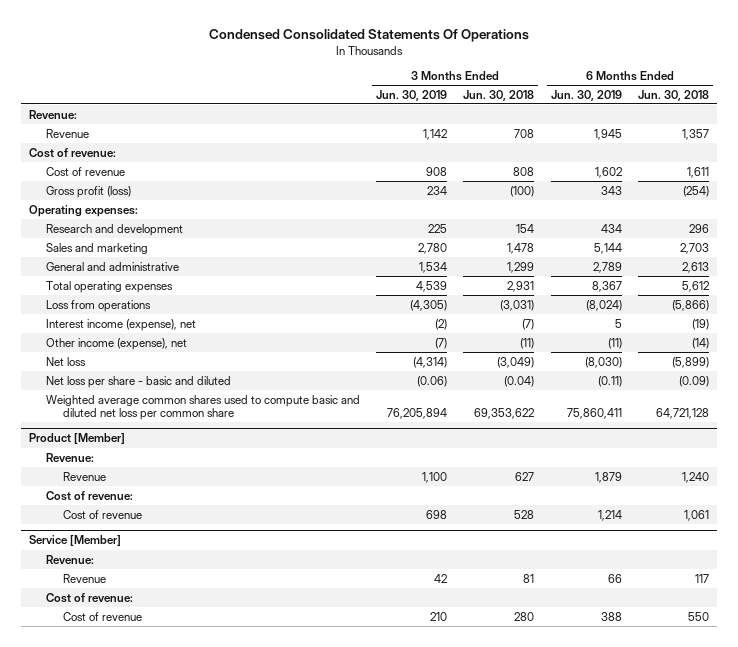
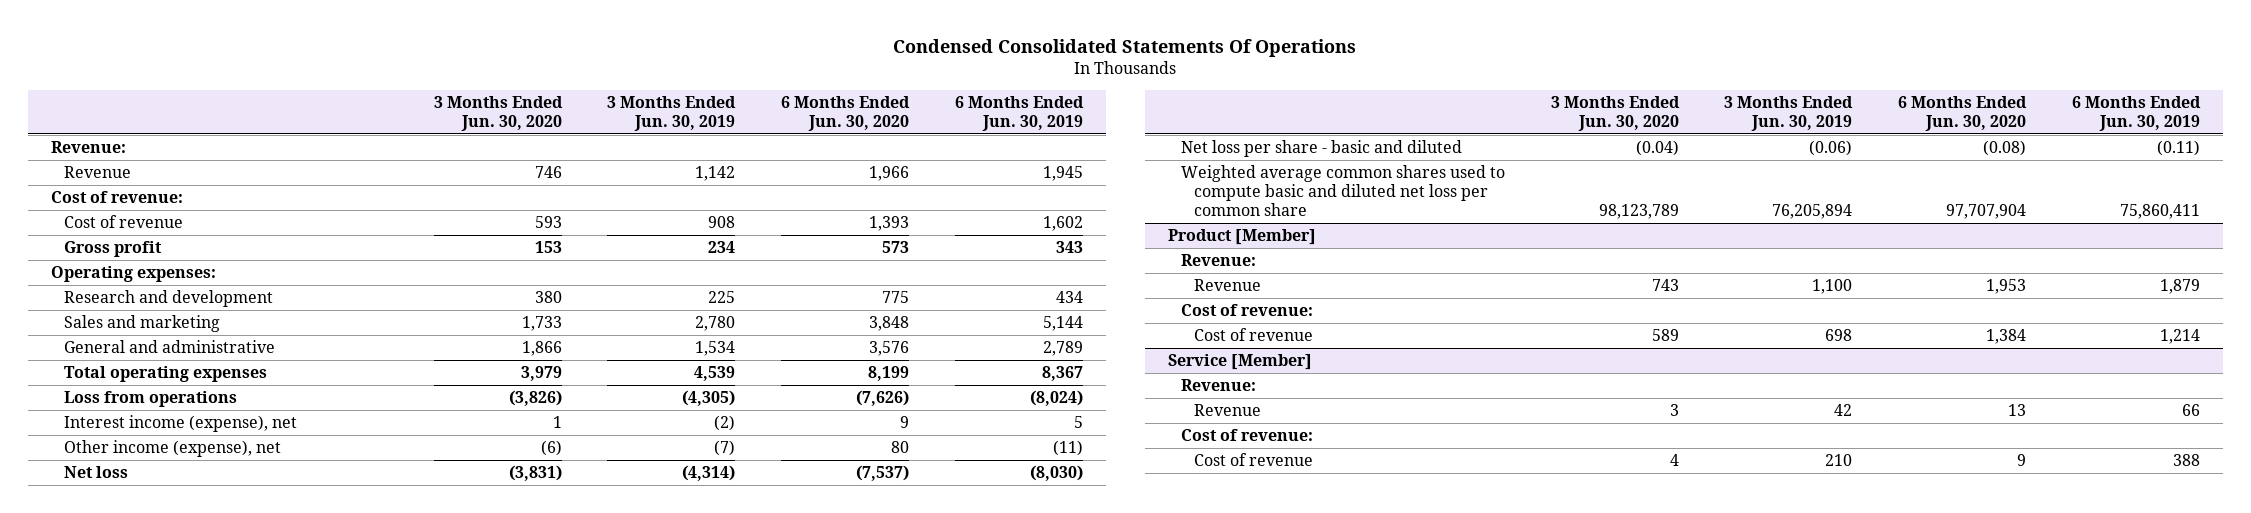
- | 3 Months Ended Jun. 30, 2019 | 3 Months Ended Jun. 30, 2018 | 6 Months Ended Jun. 30, 2019 | 6 Months Ended Jun. 30, 2018
+ | 3 Months Ended Jun. 30, 2020 | 3 Months Ended Jun. 30, 2019 | 6 Months Ended Jun. 30, 2020 | 6 Months Ended Jun. 30, 2019
- Gross profit (loss) | 234 | (100) | 343 | (254)
+ Gross profit | 153 | 234 | 573 | 343

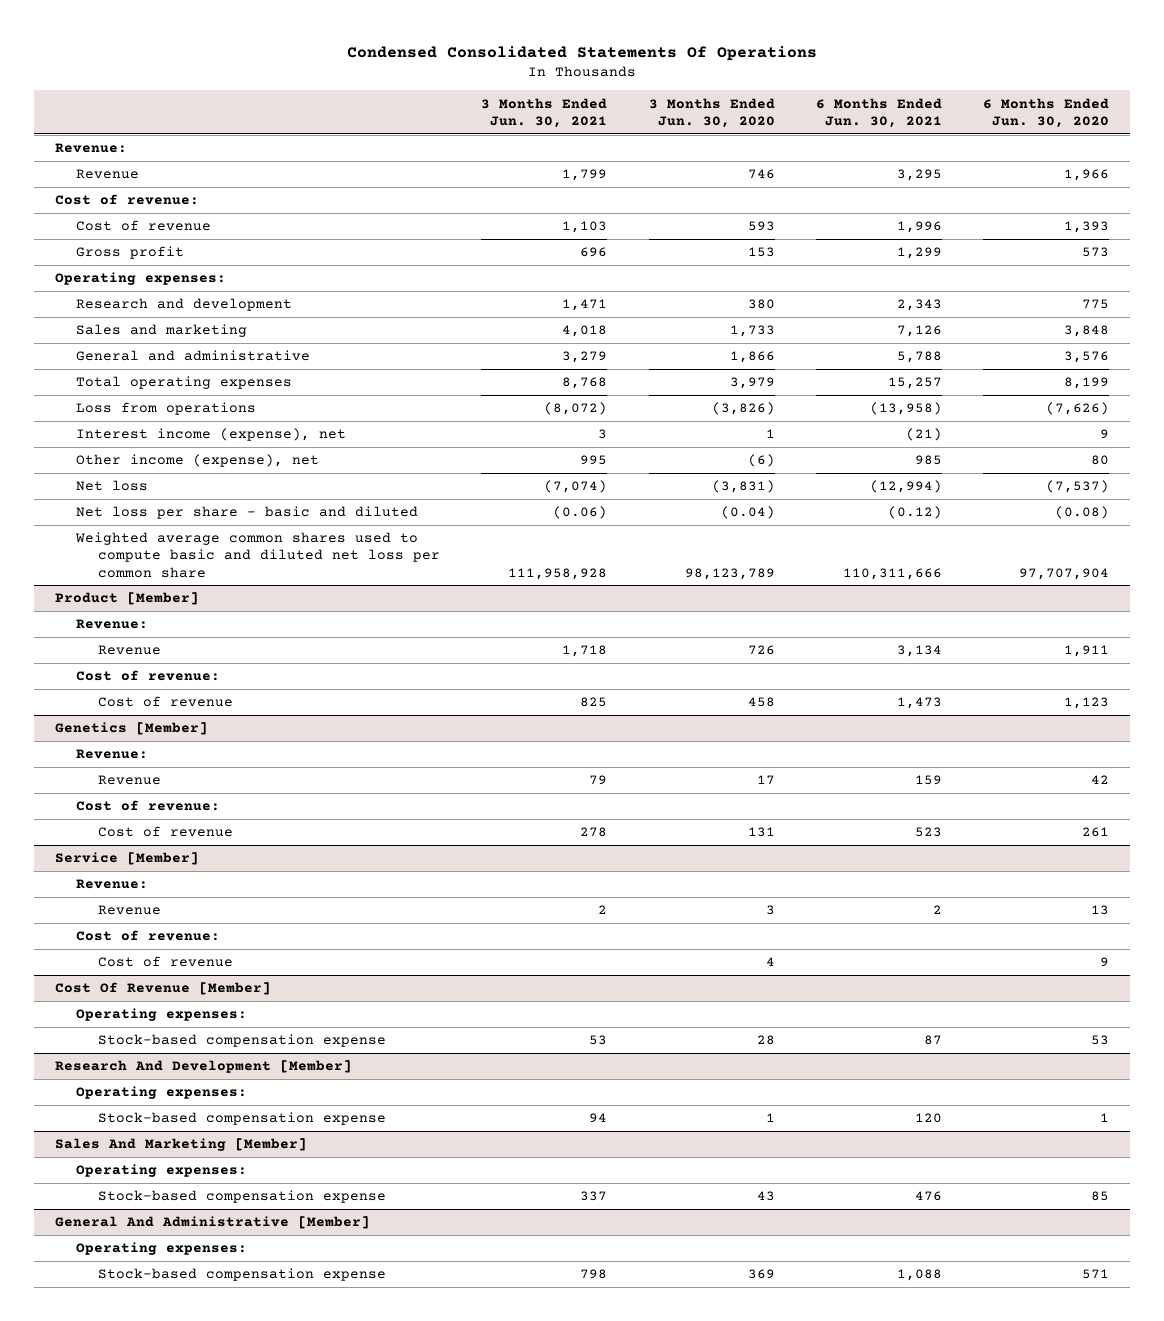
- | 3 Months Ended Jun. 30, 2020 | 3 Months Ended Jun. 30, 2019 | 6 Months Ended Jun. 30, 2020 | 6 Months Ended Jun. 30, 2019
+ | 3 Months Ended Jun. 30, 2021 | 3 Months Ended Jun. 30, 2020 | 6 Months Ended Jun. 30, 2021 | 6 Months Ended Jun. 30, 2020
@ Product [Member]
- Revenue | 743 | 1,100 | 1,953 | 1,879
+ Revenue | 1,718 | 726 | 3,134 | 1,911
- Cost of revenue | 589 | 698 | 1,384 | 1,214
+ Cost of revenue | 825 | 458 | 1,473 | 1,123
+ Genetics [Member]
+ Revenue:
+ Revenue | 79 | 17 | 159 | 42
+ Cost of revenue:
+ Cost of revenue | 278 | 131 | 523 | 261
+ Cost Of Revenue [Member]
+ Operating expenses:
+ Stock-based compensation expense | 53 | 28 | 87 | 53
+ Research And Development [Member]
+ Operating expenses:
+ Stock-based compensation expense | 94 | 1 | 120 | 1
+ Sales And Marketing [Member]
+ Operating expenses:
+ Stock-based compensation expense | 337 | 43 | 476 | 85
+ General And Administrative [Member]
+ Operating expenses:
+ Stock-based compensation expense | 798 | 369 | 1,088 | 571

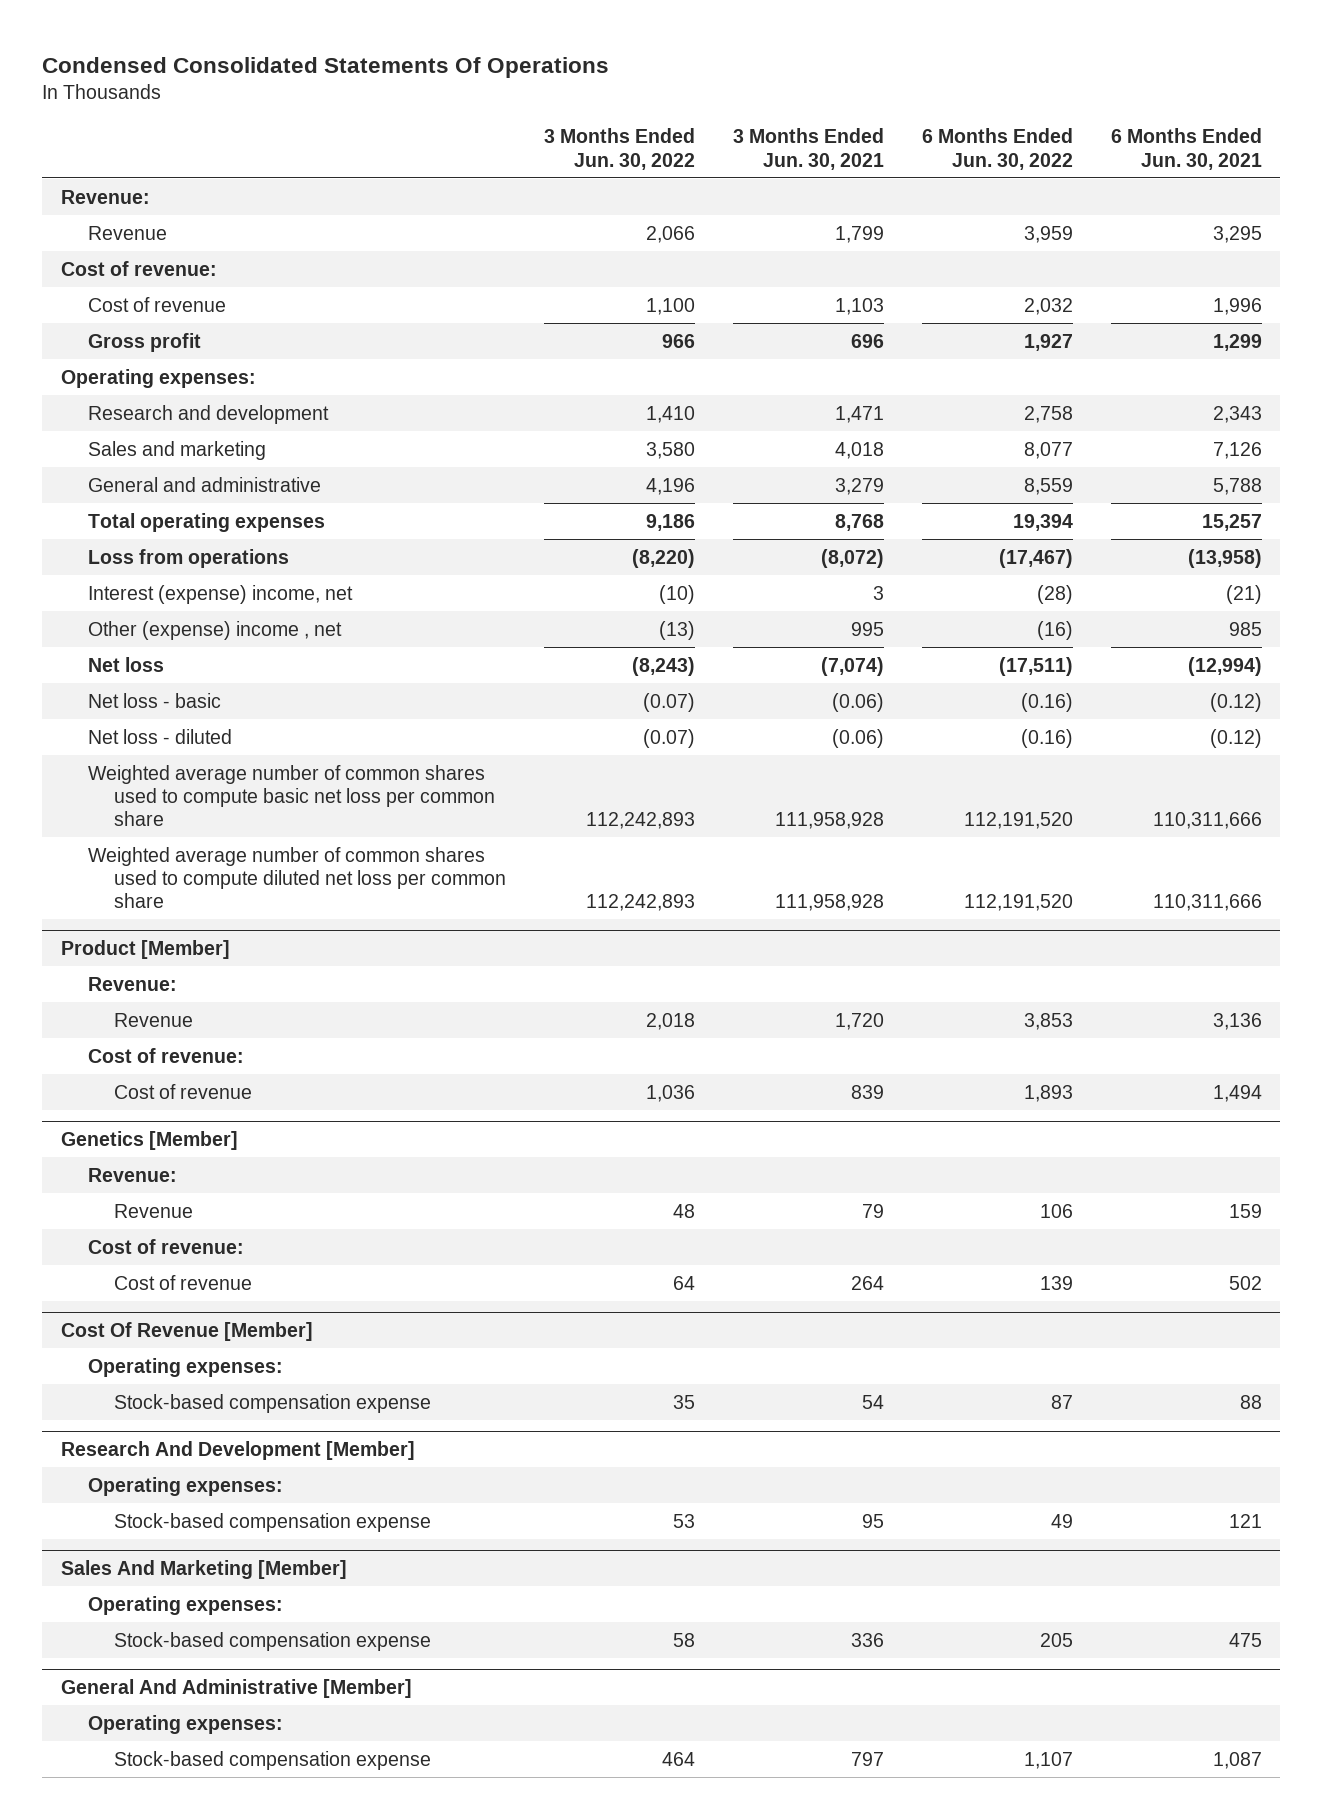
- | 3 Months Ended Jun. 30, 2021 | 3 Months Ended Jun. 30, 2020 | 6 Months Ended Jun. 30, 2021 | 6 Months Ended Jun. 30, 2020
+ | 3 Months Ended Jun. 30, 2022 | 3 Months Ended Jun. 30, 2021 | 6 Months Ended Jun. 30, 2022 | 6 Months Ended Jun. 30, 2021
- Interest income (expense), net | 3 | 1 | (21) | 9
- Other income (expense), net | 995 | (6) | 985 | 80
+ Interest (expense) income, net | (10) | 3 | (28) | (21)
+ Other (expense) income , net | (13) | 995 | (16) | 985
- Net loss per share - basic and diluted | (0.06) | (0.04) | (0.12) | (0.08)
- Weighted average common shares used to compute basic and diluted net loss per common share | 111,958,928 | 98,123,789 | 110,311,666 | 97,707,904
+ Net loss - basic | (0.07) | (0.06) | (0.16) | (0.12)
+ Net loss - diluted | (0.07) | (0.06) | (0.16) | (0.12)
+ Weighted average number of common shares used to compute basic net loss per common share | 112,242,893 | 111,958,928 | 112,191,520 | 110,311,666
+ Weighted average number of common shares used to compute diluted net loss per common share | 112,242,893 | 111,958,928 | 112,191,520 | 110,311,666
@ Product [Member]
- Revenue | 1,718 | 726 | 3,134 | 1,911
+ Revenue | 2,018 | 1,720 | 3,853 | 3,136
- Cost of revenue | 825 | 458 | 1,473 | 1,123
+ Cost of revenue | 1,036 | 839 | 1,893 | 1,494
@ Genetics [Member]
- Cost of revenue | 278 | 131 | 523 | 261
- Service [Member]
- Revenue:
- Revenue | 2 | 3 | 2 | 13
- Cost of revenue:
- Cost of revenue | | 4 | | 9
@ Genetics [Member]
+ Cost of revenue | 64 | 264 | 139 | 502
@ Cost Of Revenue [Member]
- Stock-based compensation expense | 53 | 28 | 87 | 53
+ Stock-based compensation expense | 35 | 54 | 87 | 88
@ Research And Development [Member]
- Stock-based compensation expense | 94 | 1 | 120 | 1
+ Stock-based compensation expense | 53 | 95 | 49 | 121
@ Sales And Marketing [Member]
- Stock-based compensation expense | 337 | 43 | 476 | 85
+ Stock-based compensation expense | 58 | 336 | 205 | 475
@ General And Administrative [Member]
- Stock-based compensation expense | 798 | 369 | 1,088 | 571
+ Stock-based compensation expense | 464 | 797 | 1,107 | 1,087

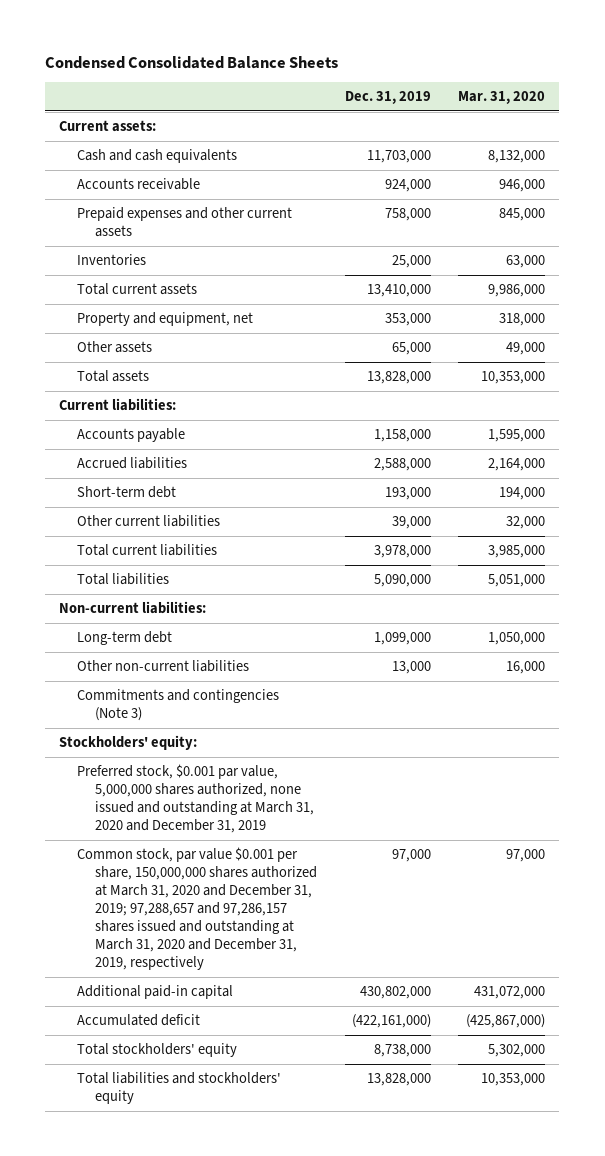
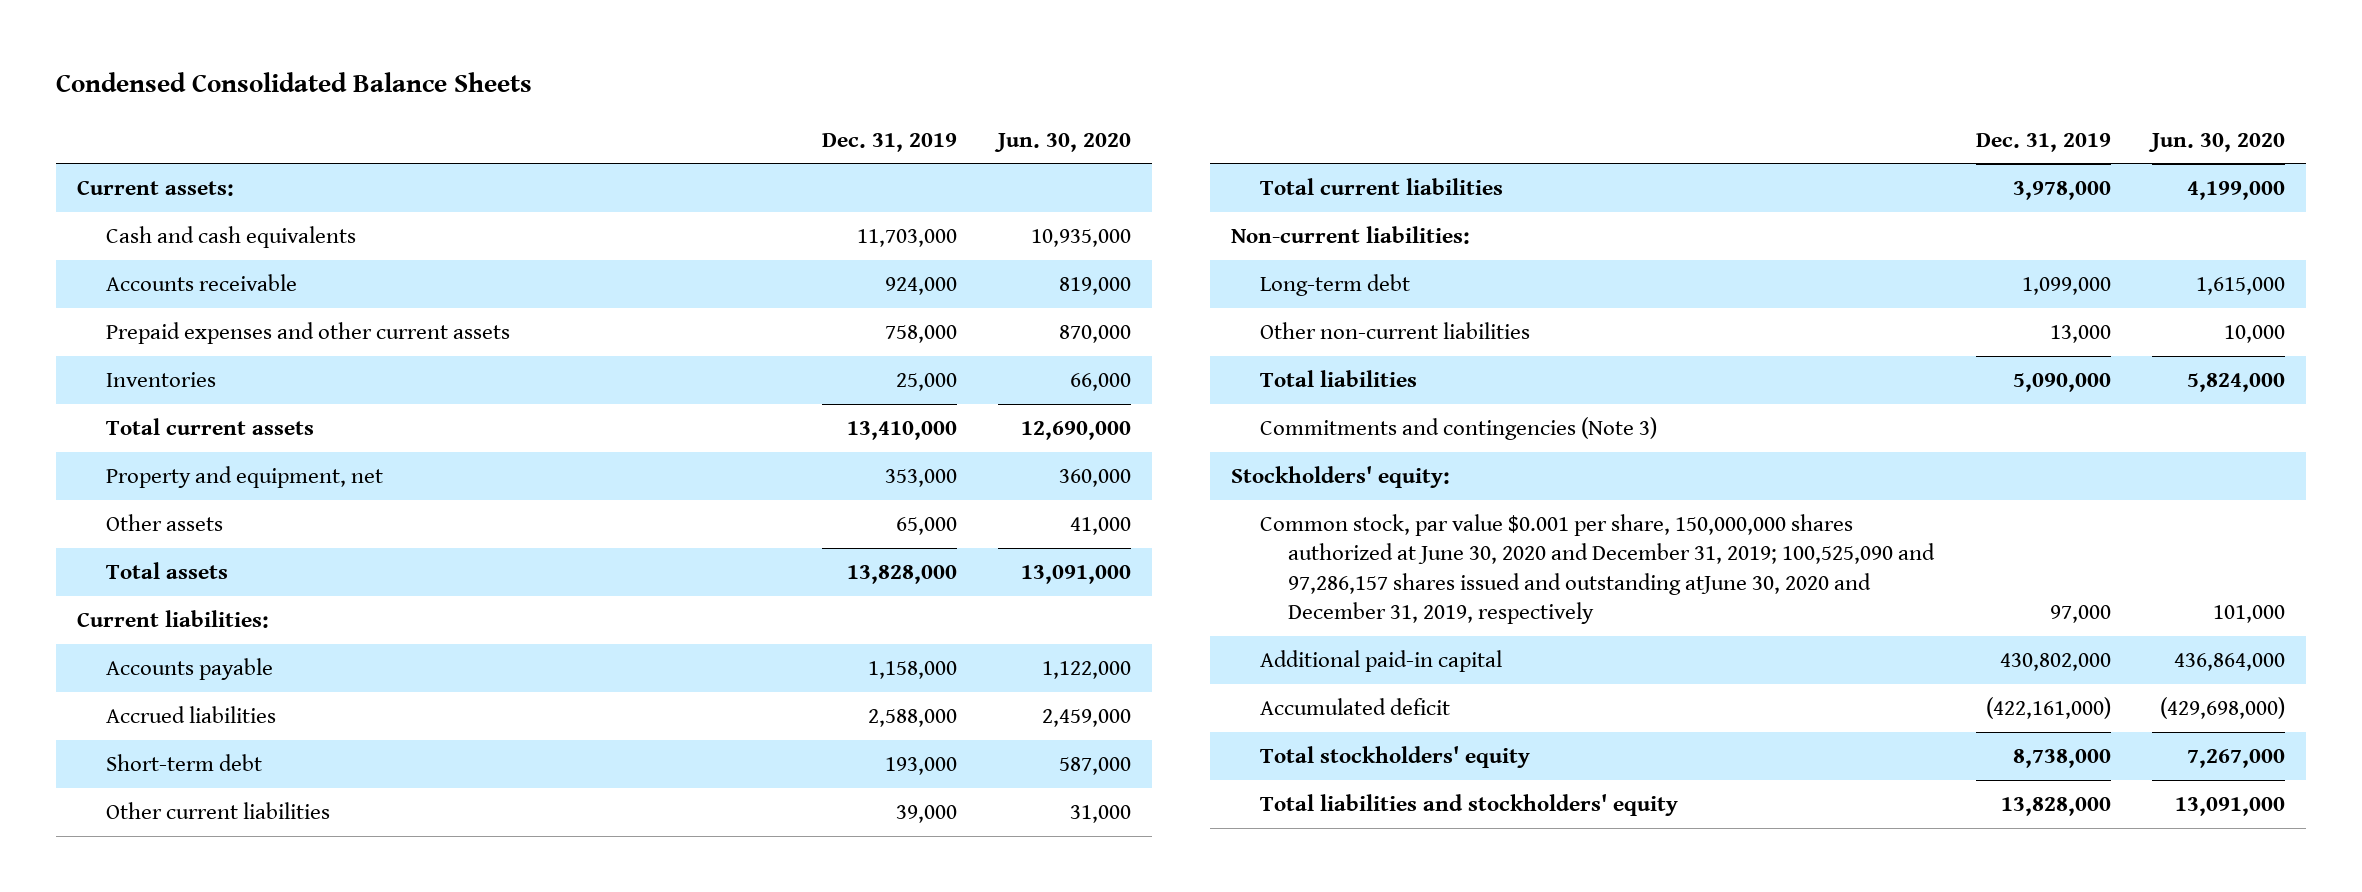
- | Dec. 31, 2019 | Mar. 31, 2020
+ | Dec. 31, 2019 | Jun. 30, 2020
moved down: Total liabilities | 5,090,000 | 5,824,000
- Preferred stock, $0.001 par value, 5,000,000 shares authorized, none issued and outstanding at March 31, 2020 and December 31, 2019
- Common stock, par value $0.001 per share, 150,000,000 shares authorized at March 31, 2020 and December 31, 2019; 97,288,657 and 97,286,157 shares issued and outstanding at March 31, 2020 and December 31, 2019, respectively | 97,000 | 97,000
+ Common stock, par value $0.001 per share, 150,000,000 shares authorized at June 30, 2020 and December 31, 2019; 100,525,090 and 97,286,157 shares issued and outstanding atJune 30, 2020 and December 31, 2019, respectively | 97,000 | 101,000

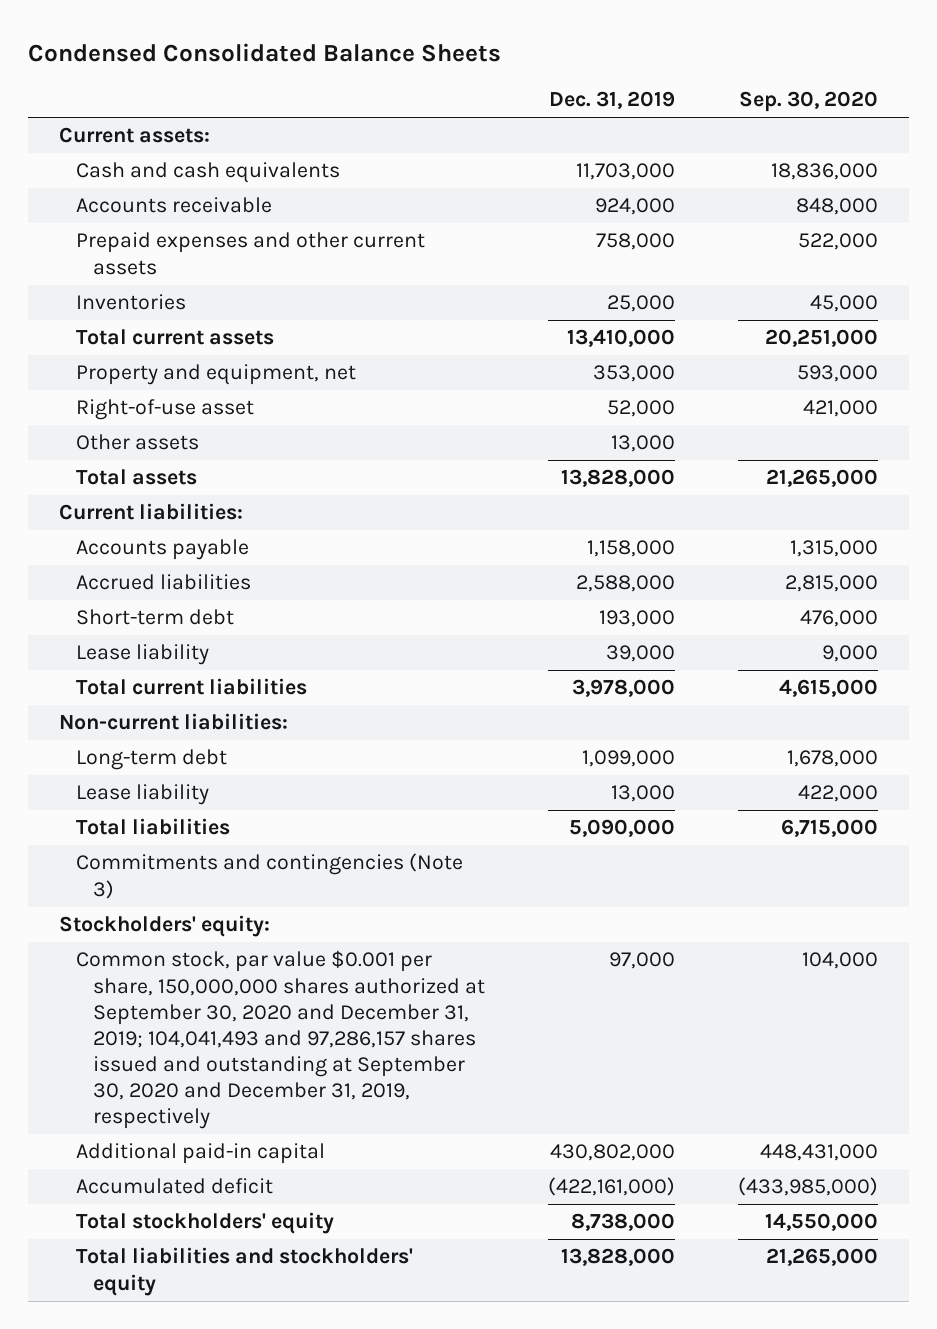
- | Dec. 31, 2019 | Jun. 30, 2020
+ | Dec. 31, 2019 | Sep. 30, 2020
- Other assets | 65,000 | 41,000
+ Right-of-use asset | 52,000 | 421,000
+ Other assets | 13,000 |
- Other current liabilities | 39,000 | 31,000
+ Lease liability | 39,000 | 9,000
- Other non-current liabilities | 13,000 | 10,000
+ Lease liability | 13,000 | 422,000
- Common stock, par value $0.001 per share, 150,000,000 shares authorized at June 30, 2020 and December 31, 2019; 100,525,090 and 97,286,157 shares issued and outstanding atJune 30, 2020 and December 31, 2019, respectively | 97,000 | 101,000
+ Common stock, par value $0.001 per share, 150,000,000 shares authorized at September 30, 2020 and December 31, 2019; 104,041,493 and 97,286,157 shares issued and outstanding at September 30, 2020 and December 31, 2019, respectively | 97,000 | 104,000

